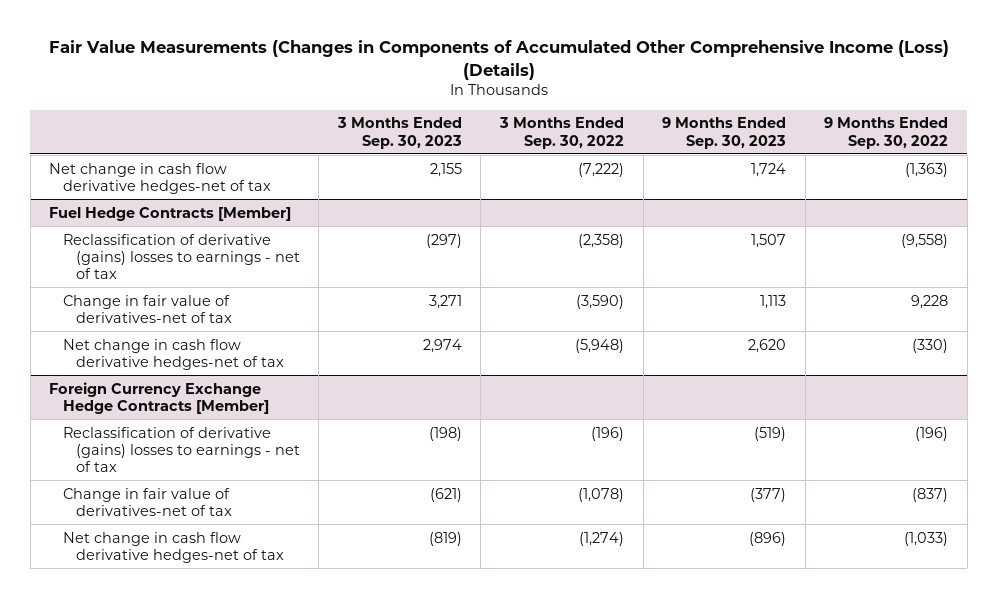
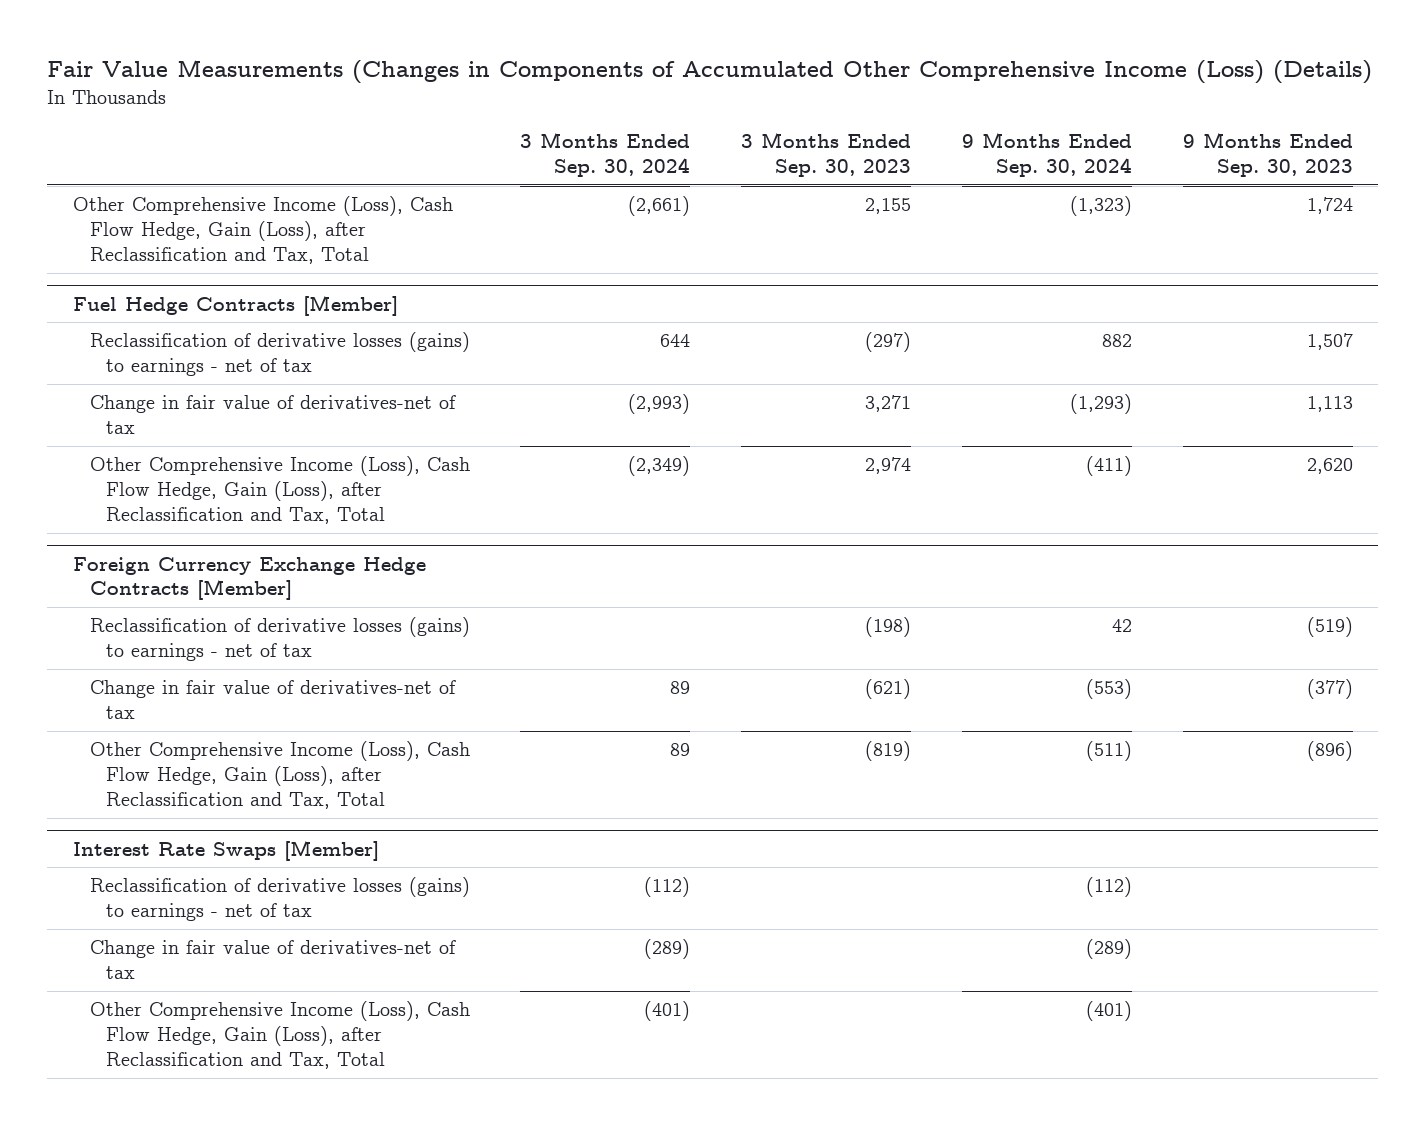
- | 3 Months Ended Sep. 30, 2023 | 3 Months Ended Sep. 30, 2022 | 9 Months Ended Sep. 30, 2023 | 9 Months Ended Sep. 30, 2022
+ | 3 Months Ended Sep. 30, 2024 | 3 Months Ended Sep. 30, 2023 | 9 Months Ended Sep. 30, 2024 | 9 Months Ended Sep. 30, 2023
- Net change in cash flow derivative hedges-net of tax | 2,155 | (7,222) | 1,724 | (1,363)
+ Other Comprehensive Income (Loss), Cash Flow Hedge, Gain (Loss), after Reclassification and Tax, Total | (2,661) | 2,155 | (1,323) | 1,724
@ Fuel Hedge Contracts [Member]
- Reclassification of derivative (gains) losses to earnings - net of tax | (297) | (2,358) | 1,507 | (9,558)
+ Reclassification of derivative losses (gains) to earnings - net of tax | 644 | (297) | 882 | 1,507
- Net change in cash flow derivative hedges-net of tax | 2,974 | (5,948) | 2,620 | (330)
+ Other Comprehensive Income (Loss), Cash Flow Hedge, Gain (Loss), after Reclassification and Tax, Total | (2,349) | 2,974 | (411) | 2,620
@ Foreign Currency Exchange Hedge Contracts [Member]
- Reclassification of derivative (gains) losses to earnings - net of tax | (198) | (196) | (519) | (196)
+ Reclassification of derivative losses (gains) to earnings - net of tax | | (198) | 42 | (519)
- Net change in cash flow derivative hedges-net of tax | (819) | (1,274) | (896) | (1,033)
+ Other Comprehensive Income (Loss), Cash Flow Hedge, Gain (Loss), after Reclassification and Tax, Total | 89 | (819) | (511) | (896)
+ Interest Rate Swaps [Member]
+ Reclassification of derivative losses (gains) to earnings - net of tax | (112) | | (112) |
+ Change in fair value of derivatives-net of tax | (289) | | (289) |
+ Other Comprehensive Income (Loss), Cash Flow Hedge, Gain (Loss), after Reclassification and Tax, Total | (401) | | (401) |

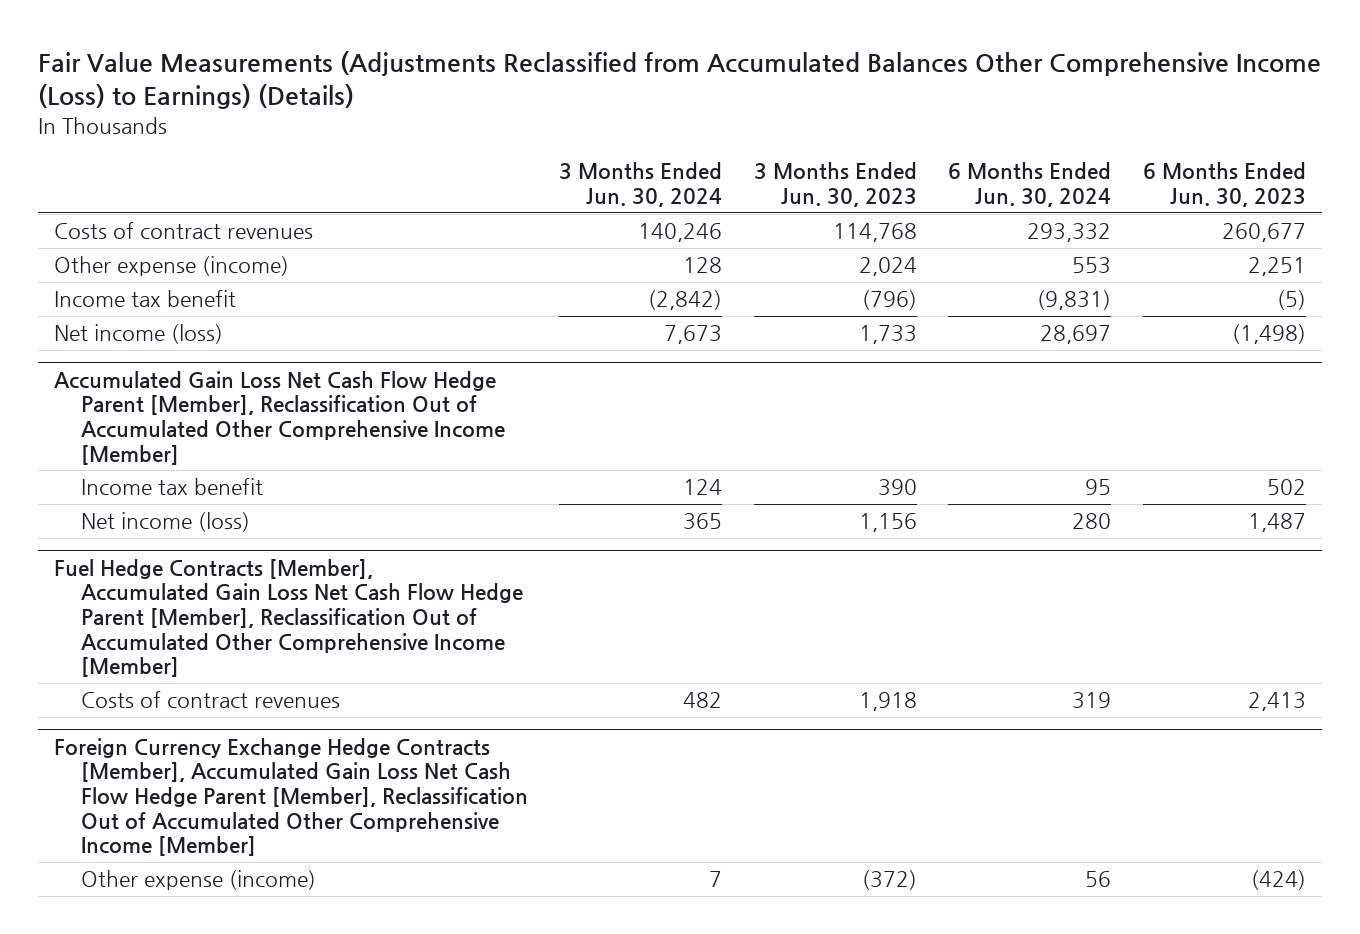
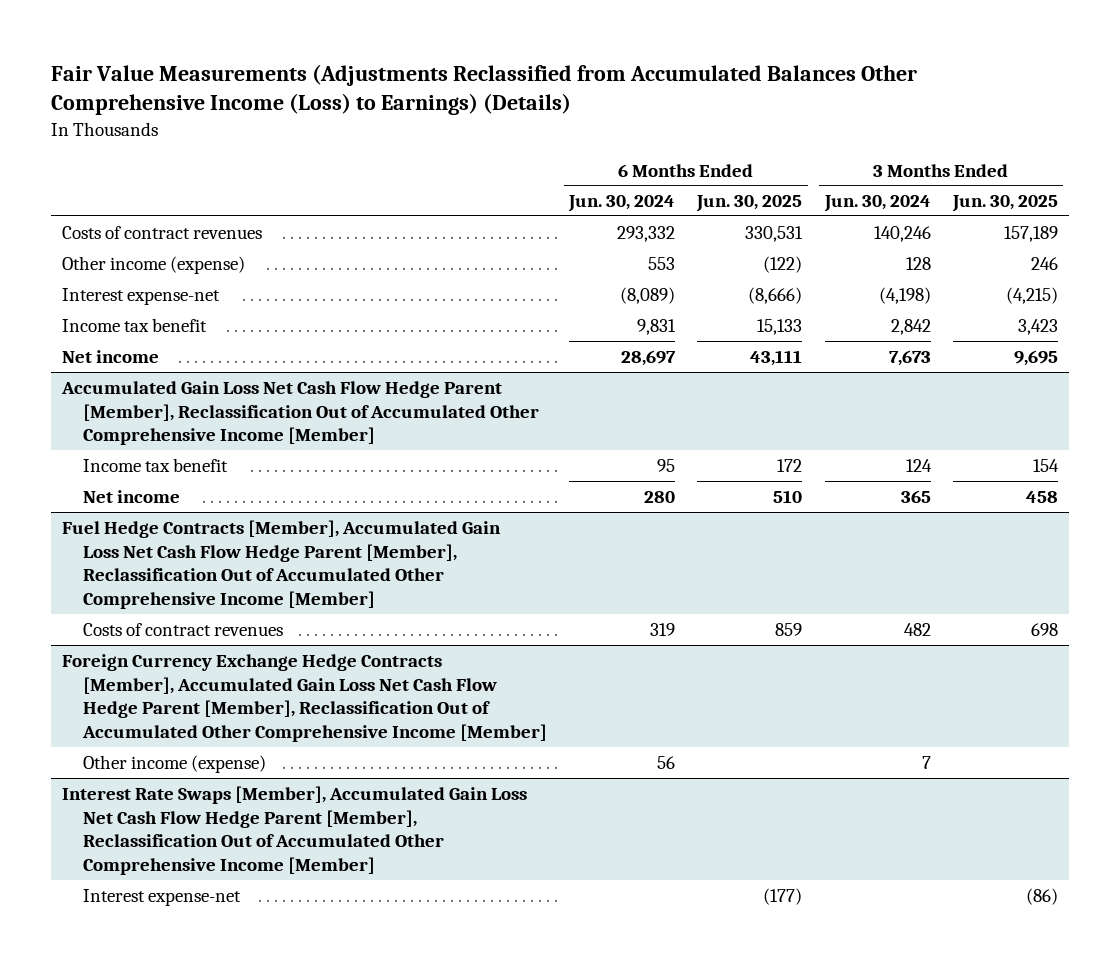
- | 3 Months Ended Jun. 30, 2024 | 3 Months Ended Jun. 30, 2023 | 6 Months Ended Jun. 30, 2024 | 6 Months Ended Jun. 30, 2023
+ | 6 Months Ended Jun. 30, 2024 | 6 Months Ended Jun. 30, 2025 | 3 Months Ended Jun. 30, 2024 | 3 Months Ended Jun. 30, 2025
- Other expense (income) | 128 | 2,024 | 553 | 2,251
- Income tax benefit | (2,842) | (796) | (9,831) | (5)
- Net income (loss) | 7,673 | 1,733 | 28,697 | (1,498)
+ Other income (expense) | 553 | (122) | 128 | 246
+ Interest expense-net | (8,089) | (8,666) | (4,198) | (4,215)
+ Income tax benefit | 9,831 | 15,133 | 2,842 | 3,423
+ Net income | 28,697 | 43,111 | 7,673 | 9,695
@ Accumulated Gain Loss Net Cash Flow Hedge Parent [Member], Reclassification Out of Accumulated Other Comprehensive Income [Member]
- Net income (loss) | 365 | 1,156 | 280 | 1,487
+ Net income | 280 | 510 | 365 | 458
@ Foreign Currency Exchange Hedge Contracts [Member], Accumulated Gain Loss Net Cash Flow Hedge Parent [Member], Reclassification Out of Accumulated Other Comprehensive Income [Member]
- Other expense (income) | 7 | (372) | 56 | (424)
+ Other income (expense) | 56 | | 7 |
+ Interest Rate Swaps [Member], Accumulated Gain Loss Net Cash Flow Hedge Parent [Member], Reclassification Out of Accumulated Other Comprehensive Income [Member]
+ Interest expense-net | | (177) | | (86)

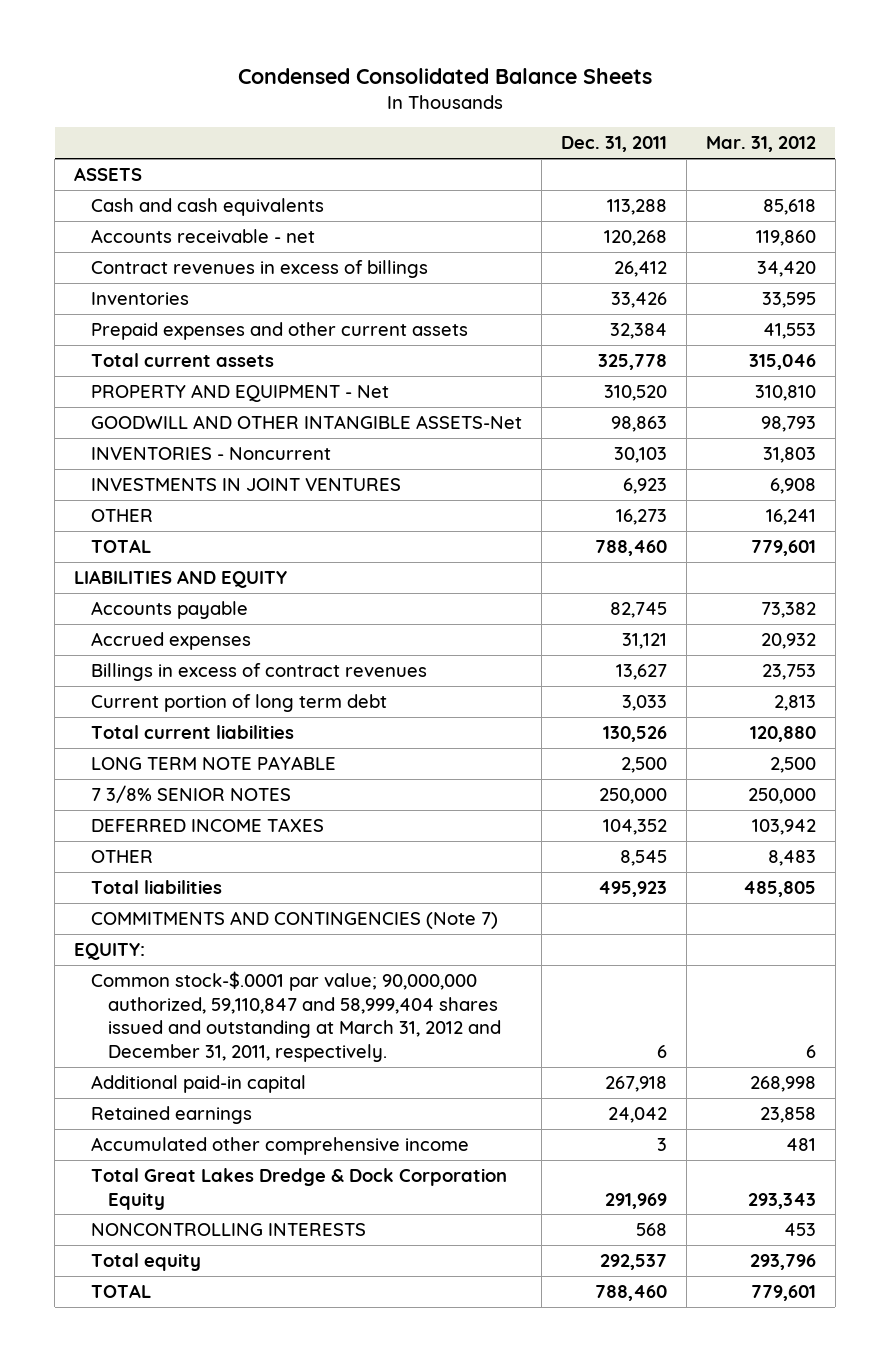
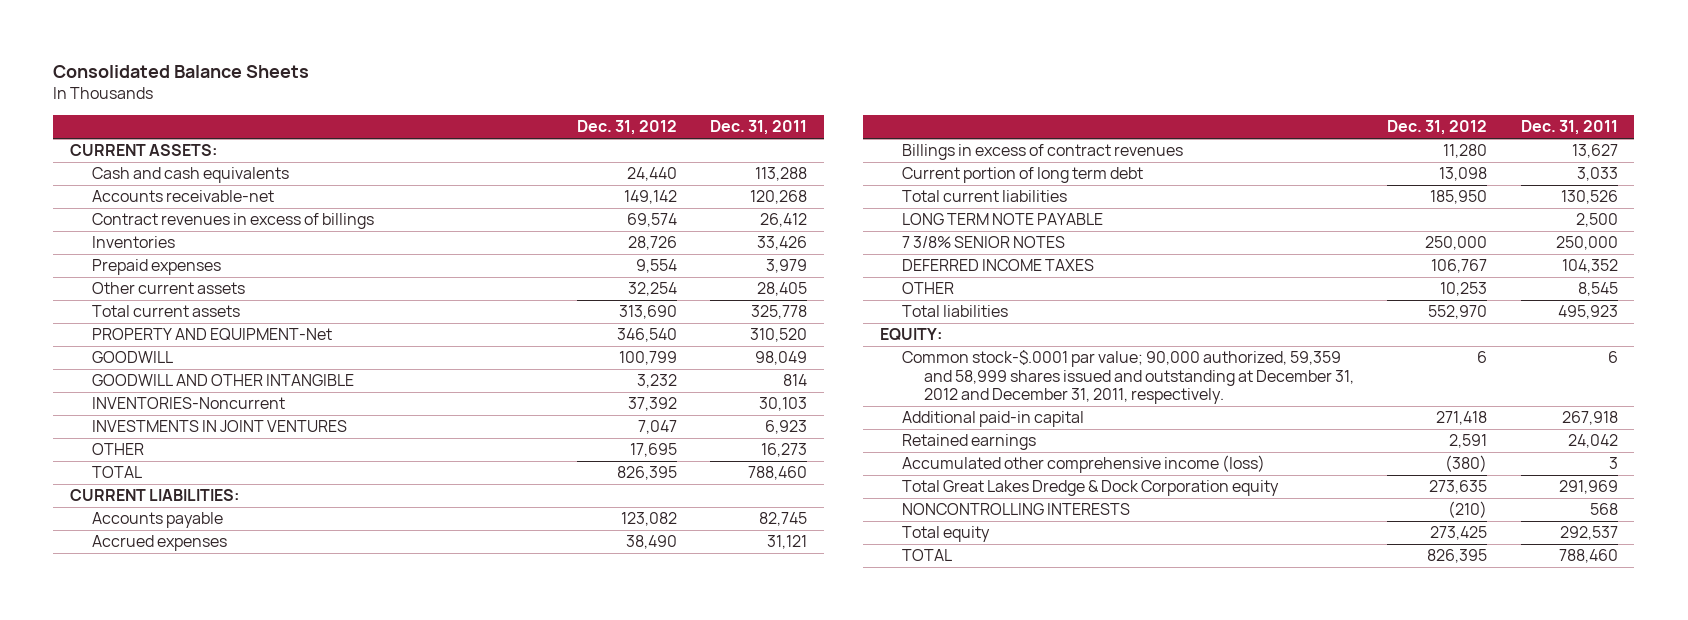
- Condensed Consolidated Balance Sheets
+ Consolidated Balance Sheets
- | Dec. 31, 2011 | Mar. 31, 2012
+ | Dec. 31, 2012 | Dec. 31, 2011
- ASSETS
+ CURRENT ASSETS:
- Accounts receivable - net | 120,268 | 119,860
+ Accounts receivable-net | 149,142 | 120,268
- Prepaid expenses and other current assets | 32,384 | 41,553
+ Prepaid expenses | 9,554 | 3,979
+ Other current assets | 32,254 | 28,405
- PROPERTY AND EQUIPMENT - Net | 310,520 | 310,810
- GOODWILL AND OTHER INTANGIBLE ASSETS-Net | 98,863 | 98,793
- INVENTORIES - Noncurrent | 30,103 | 31,803
+ PROPERTY AND EQUIPMENT-Net | 346,540 | 310,520
+ GOODWILL | 100,799 | 98,049
+ GOODWILL AND OTHER INTANGIBLE | 3,232 | 814
+ INVENTORIES-Noncurrent | 37,392 | 30,103
- LIABILITIES AND EQUITY
+ CURRENT LIABILITIES:
- COMMITMENTS AND CONTINGENCIES (Note 7)
- Common stock-$.0001 par value; 90,000,000 authorized, 59,110,847 and 58,999,404 shares issued and outstanding at March 31, 2012 and December 31, 2011, respectively. | 6 | 6
+ Common stock-$.0001 par value; 90,000 authorized, 59,359 and 58,999 shares issued and outstanding at December 31, 2012 and December 31, 2011, respectively. | 6 | 6
- Accumulated other comprehensive income | 3 | 481
- Total Great Lakes Dredge & Dock Corporation Equity | 291,969 | 293,343
+ Accumulated other comprehensive income (loss) | (380) | 3
+ Total Great Lakes Dredge & Dock Corporation equity | 273,635 | 291,969

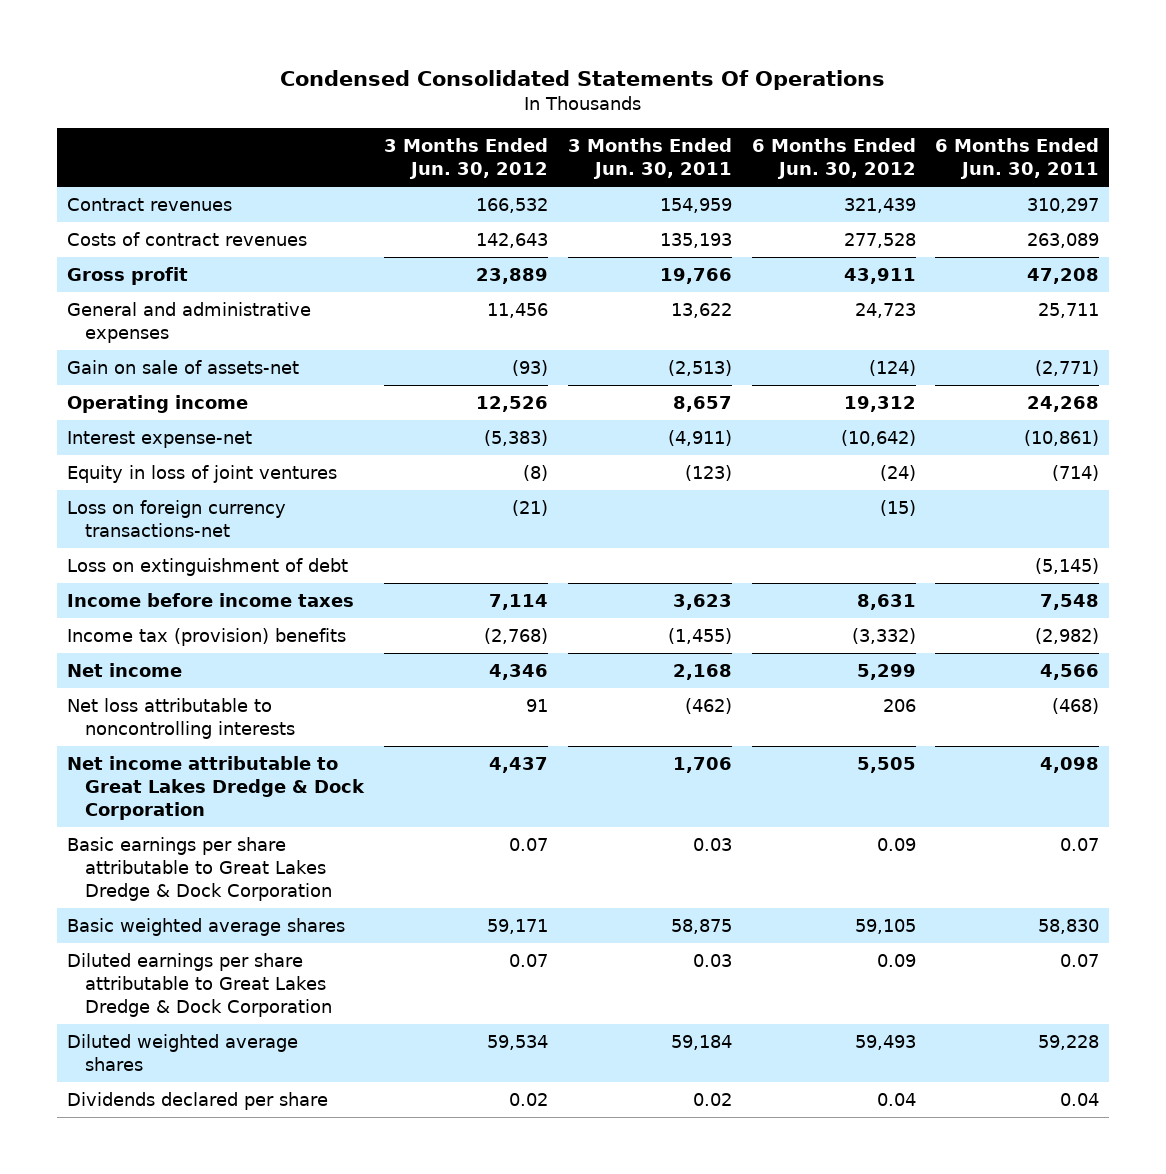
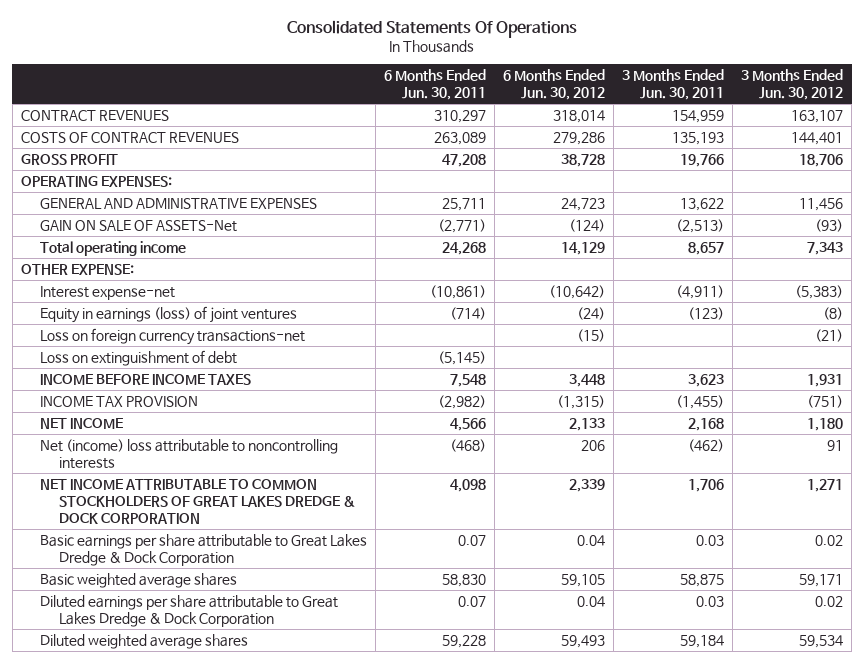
- Condensed Consolidated Statements Of Operations
+ Consolidated Statements Of Operations
- | 3 Months Ended Jun. 30, 2012 | 3 Months Ended Jun. 30, 2011 | 6 Months Ended Jun. 30, 2012 | 6 Months Ended Jun. 30, 2011
+ | 6 Months Ended Jun. 30, 2011 | 6 Months Ended Jun. 30, 2012 | 3 Months Ended Jun. 30, 2011 | 3 Months Ended Jun. 30, 2012
- Contract revenues | 166,532 | 154,959 | 321,439 | 310,297
- Costs of contract revenues | 142,643 | 135,193 | 277,528 | 263,089
- Gross profit | 23,889 | 19,766 | 43,911 | 47,208
- General and administrative expenses | 11,456 | 13,622 | 24,723 | 25,711
- Gain on sale of assets-net | (93) | (2,513) | (124) | (2,771)
- Operating income | 12,526 | 8,657 | 19,312 | 24,268
+ CONTRACT REVENUES | 310,297 | 318,014 | 154,959 | 163,107
+ COSTS OF CONTRACT REVENUES | 263,089 | 279,286 | 135,193 | 144,401
+ GROSS PROFIT | 47,208 | 38,728 | 19,766 | 18,706
+ OPERATING EXPENSES:
+ GENERAL AND ADMINISTRATIVE EXPENSES | 25,711 | 24,723 | 13,622 | 11,456
+ GAIN ON SALE OF ASSETS-Net | (2,771) | (124) | (2,513) | (93)
+ Total operating income | 24,268 | 14,129 | 8,657 | 7,343
+ OTHER EXPENSE:
- Equity in loss of joint ventures | (8) | (123) | (24) | (714)
+ Equity in earnings (loss) of joint ventures | (714) | (24) | (123) | (8)
- Income before income taxes | 7,114 | 3,623 | 8,631 | 7,548
- Income tax (provision) benefits | (2,768) | (1,455) | (3,332) | (2,982)
- Net income | 4,346 | 2,168 | 5,299 | 4,566
- Net loss attributable to noncontrolling interests | 91 | (462) | 206 | (468)
- Net income attributable to Great Lakes Dredge & Dock Corporation | 4,437 | 1,706 | 5,505 | 4,098
- Basic earnings per share attributable to Great Lakes Dredge & Dock Corporation | 0.07 | 0.03 | 0.09 | 0.07
+ INCOME BEFORE INCOME TAXES | 7,548 | 3,448 | 3,623 | 1,931
+ INCOME TAX PROVISION | (2,982) | (1,315) | (1,455) | (751)
+ NET INCOME | 4,566 | 2,133 | 2,168 | 1,180
+ Net (income) loss attributable to noncontrolling interests | (468) | 206 | (462) | 91
+ NET INCOME ATTRIBUTABLE TO COMMON STOCKHOLDERS OF GREAT LAKES DREDGE & DOCK CORPORATION | 4,098 | 2,339 | 1,706 | 1,271
+ Basic earnings per share attributable to Great Lakes Dredge & Dock Corporation | 0.07 | 0.04 | 0.03 | 0.02
- Diluted earnings per share attributable to Great Lakes Dredge & Dock Corporation | 0.07 | 0.03 | 0.09 | 0.07
+ Diluted earnings per share attributable to Great Lakes Dredge & Dock Corporation | 0.07 | 0.04 | 0.03 | 0.02
- Dividends declared per share | 0.02 | 0.02 | 0.04 | 0.04

